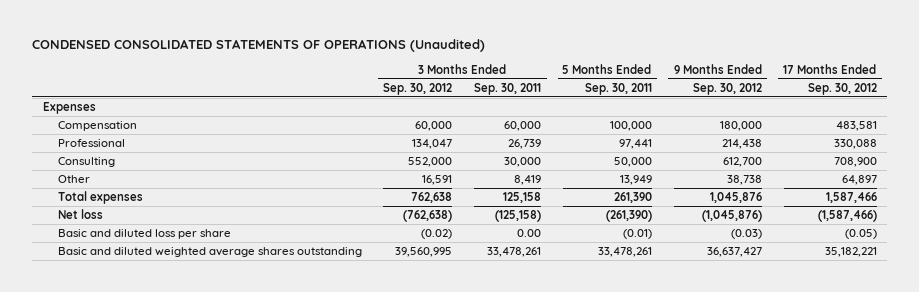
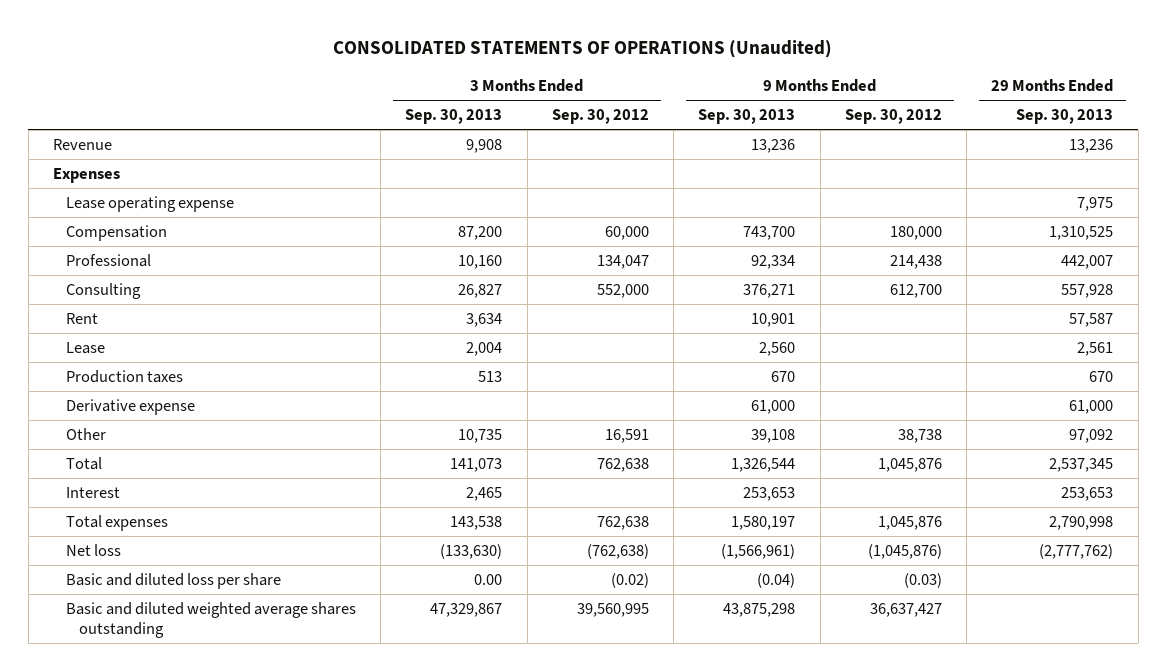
- CONDENSED CONSOLIDATED STATEMENTS OF OPERATIONS (Unaudited)
+ CONSOLIDATED STATEMENTS OF OPERATIONS (Unaudited)
- | 3 Months Ended Sep. 30, 2012 | 3 Months Ended Sep. 30, 2011 | 5 Months Ended Sep. 30, 2011 | 9 Months Ended Sep. 30, 2012 | 17 Months Ended Sep. 30, 2012
+ | 3 Months Ended Sep. 30, 2013 | 3 Months Ended Sep. 30, 2012 | 9 Months Ended Sep. 30, 2013 | 9 Months Ended Sep. 30, 2012 | 29 Months Ended Sep. 30, 2013
+ Revenue | 9,908 | | 13,236 | | 13,236
+ Lease operating expense | | | | | 7,975
+ Rent | 3,634 | | 10,901 | | 57,587
+ Lease | 2,004 | | 2,560 | | 2,561
+ Production taxes | 513 | | 670 | | 670
+ Derivative expense | | | 61,000 | | 61,000
+ Total | 141,073 | 762,638 | 1,326,544 | 1,045,876 | 2,537,345
+ Interest | 2,465 | | 253,653 | | 253,653

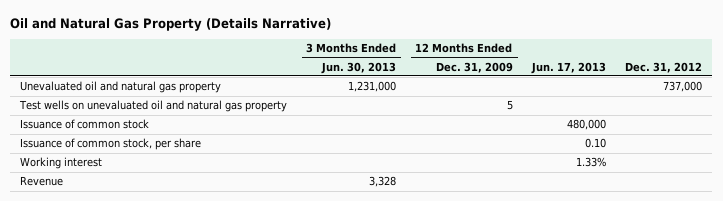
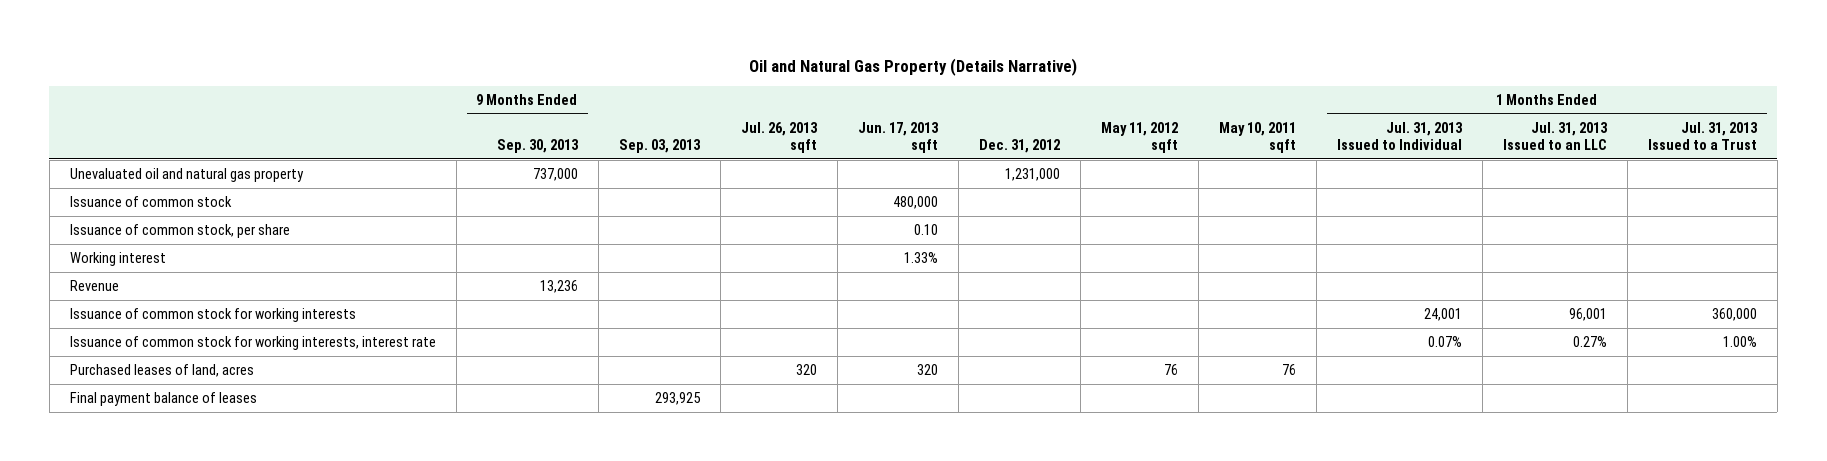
- | 3 Months Ended Jun. 30, 2013 | 12 Months Ended Dec. 31, 2009 | Jun. 17, 2013 | Dec. 31, 2012
+ | 9 Months Ended Sep. 30, 2013 | Sep. 03, 2013 | Jul. 26, 2013 sqft | Jun. 17, 2013 sqft | Dec. 31, 2012 | May 11, 2012 sqft | May 10, 2011 sqft | 1 Months Ended Jul. 31, 2013 Issued to Individual | 1 Months Ended Jul. 31, 2013 Issued to an LLC | 1 Months Ended Jul. 31, 2013 Issued to a Trust
- Unevaluated oil and natural gas property | 1,231,000 | | | 737,000
- Test wells on unevaluated oil and natural gas property | | 5 | |
+ Unevaluated oil and natural gas property | 737,000 | | | | 1,231,000 | | | | |
+ Issuance of common stock for working interests | | | | | | | | 24,001 | 96,001 | 360,000
+ Issuance of common stock for working interests, interest rate | | | | | | | | 0.07% | 0.27% | 1.00%
+ Purchased leases of land, acres | | | 320 | 320 | | 76 | 76 | | |
+ Final payment balance of leases | | 293,925 | | | | | | | |

